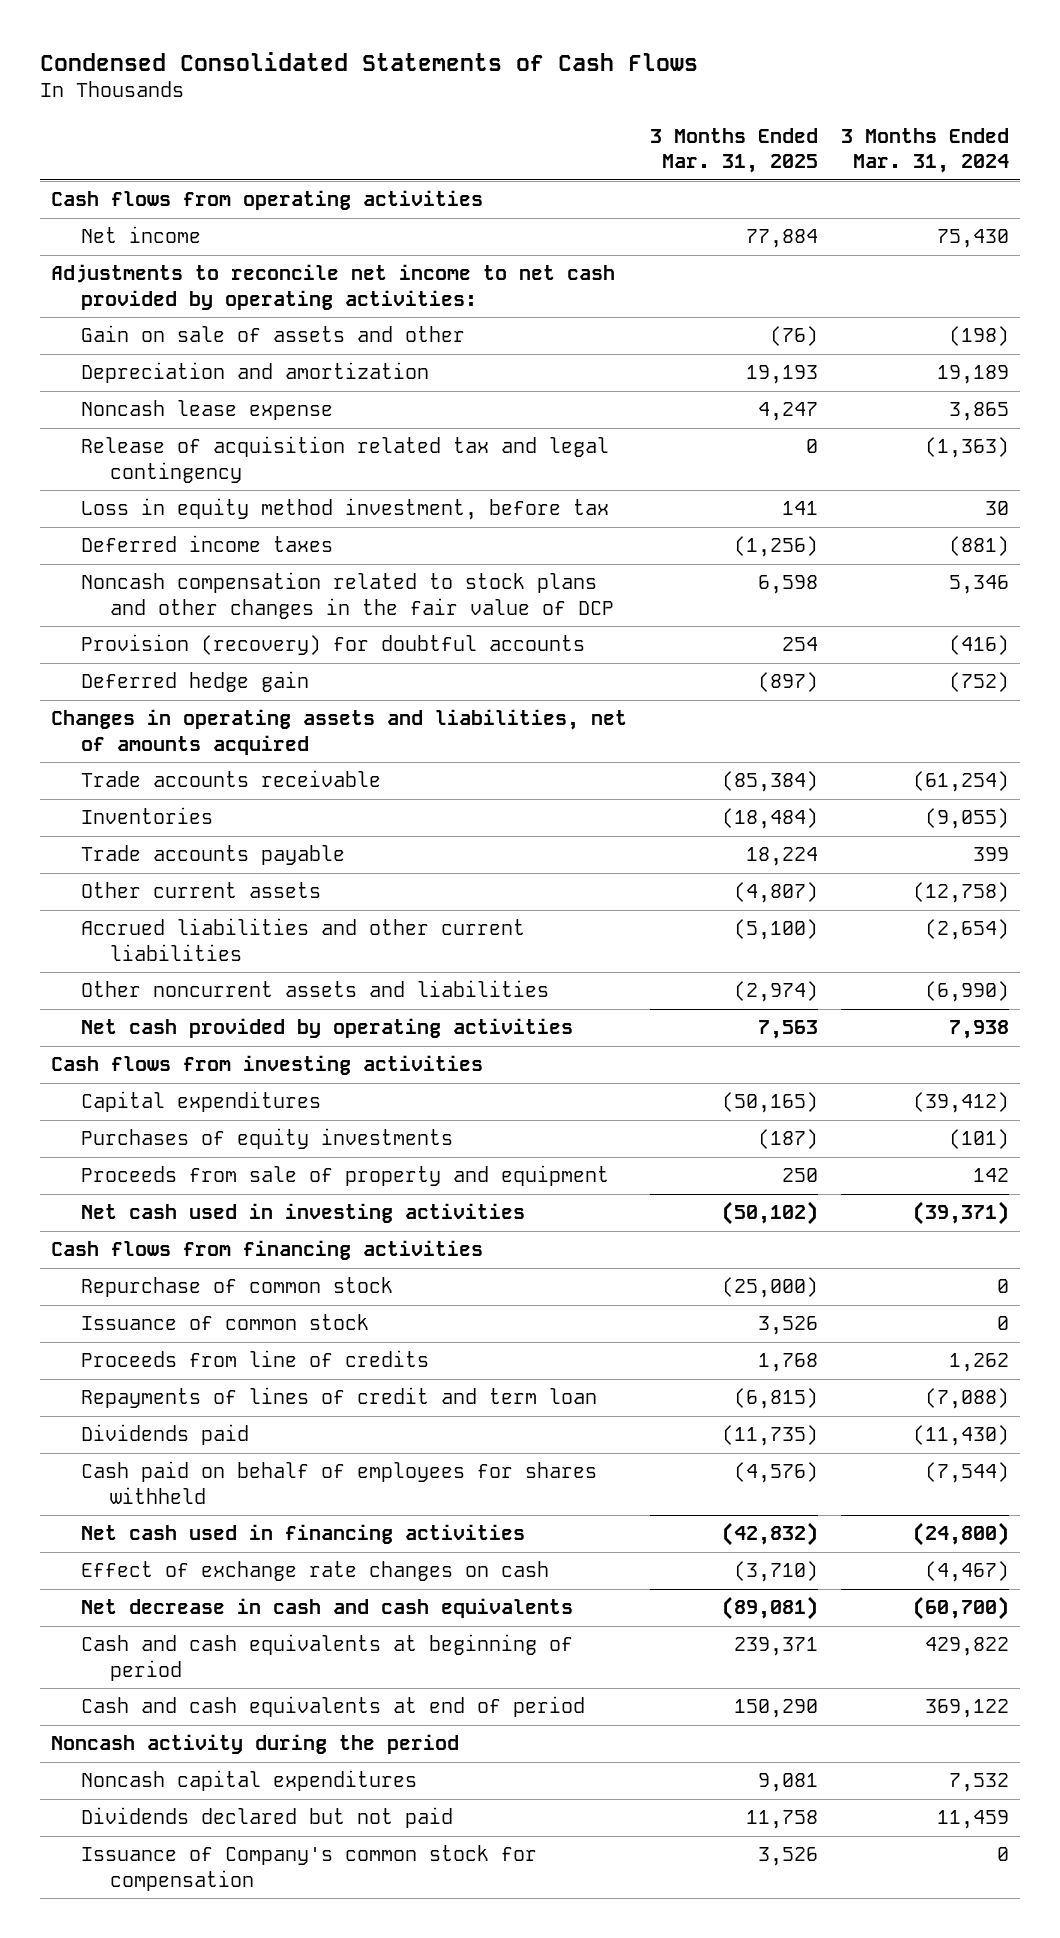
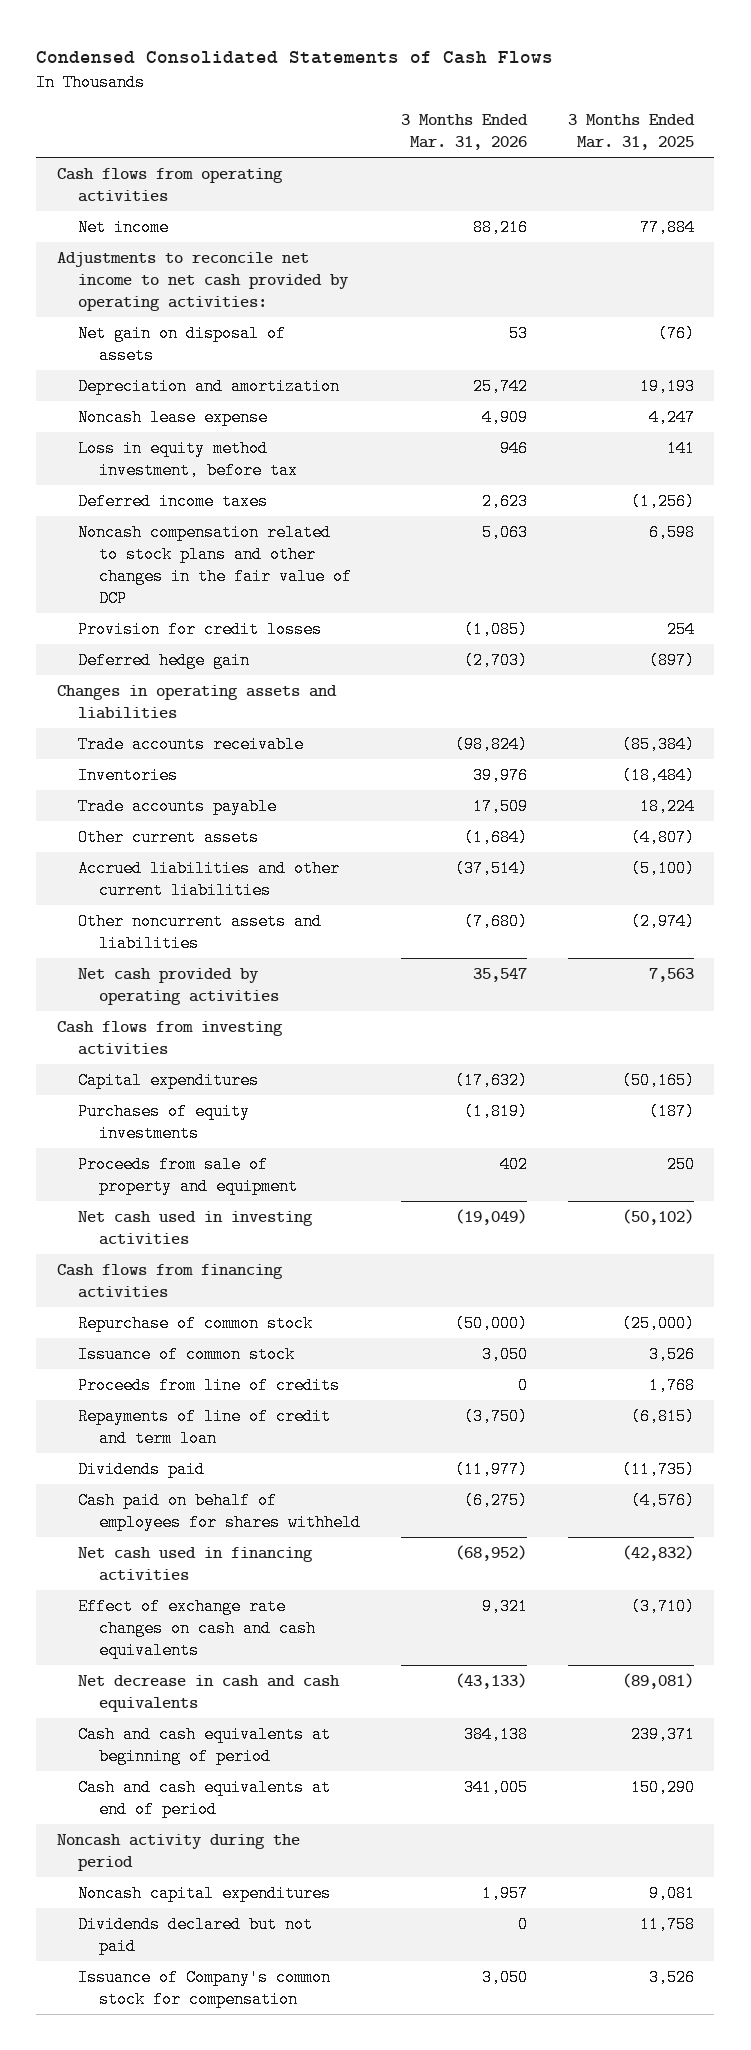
- | 3 Months Ended Mar. 31, 2025 | 3 Months Ended Mar. 31, 2024
+ | 3 Months Ended Mar. 31, 2026 | 3 Months Ended Mar. 31, 2025
- Gain on sale of assets and other | (76) | (198)
+ Net gain on disposal of assets | 53 | (76)
- Release of acquisition related tax and legal contingency | 0 | (1,363)
- Provision (recovery) for doubtful accounts | 254 | (416)
+ Provision for credit losses | (1,085) | 254
- Changes in operating assets and liabilities, net of amounts acquired
+ Changes in operating assets and liabilities
- Repayments of lines of credit and term loan | (6,815) | (7,088)
+ Repayments of line of credit and term loan | (3,750) | (6,815)
- Effect of exchange rate changes on cash | (3,710) | (4,467)
+ Effect of exchange rate changes on cash and cash equivalents | 9,321 | (3,710)

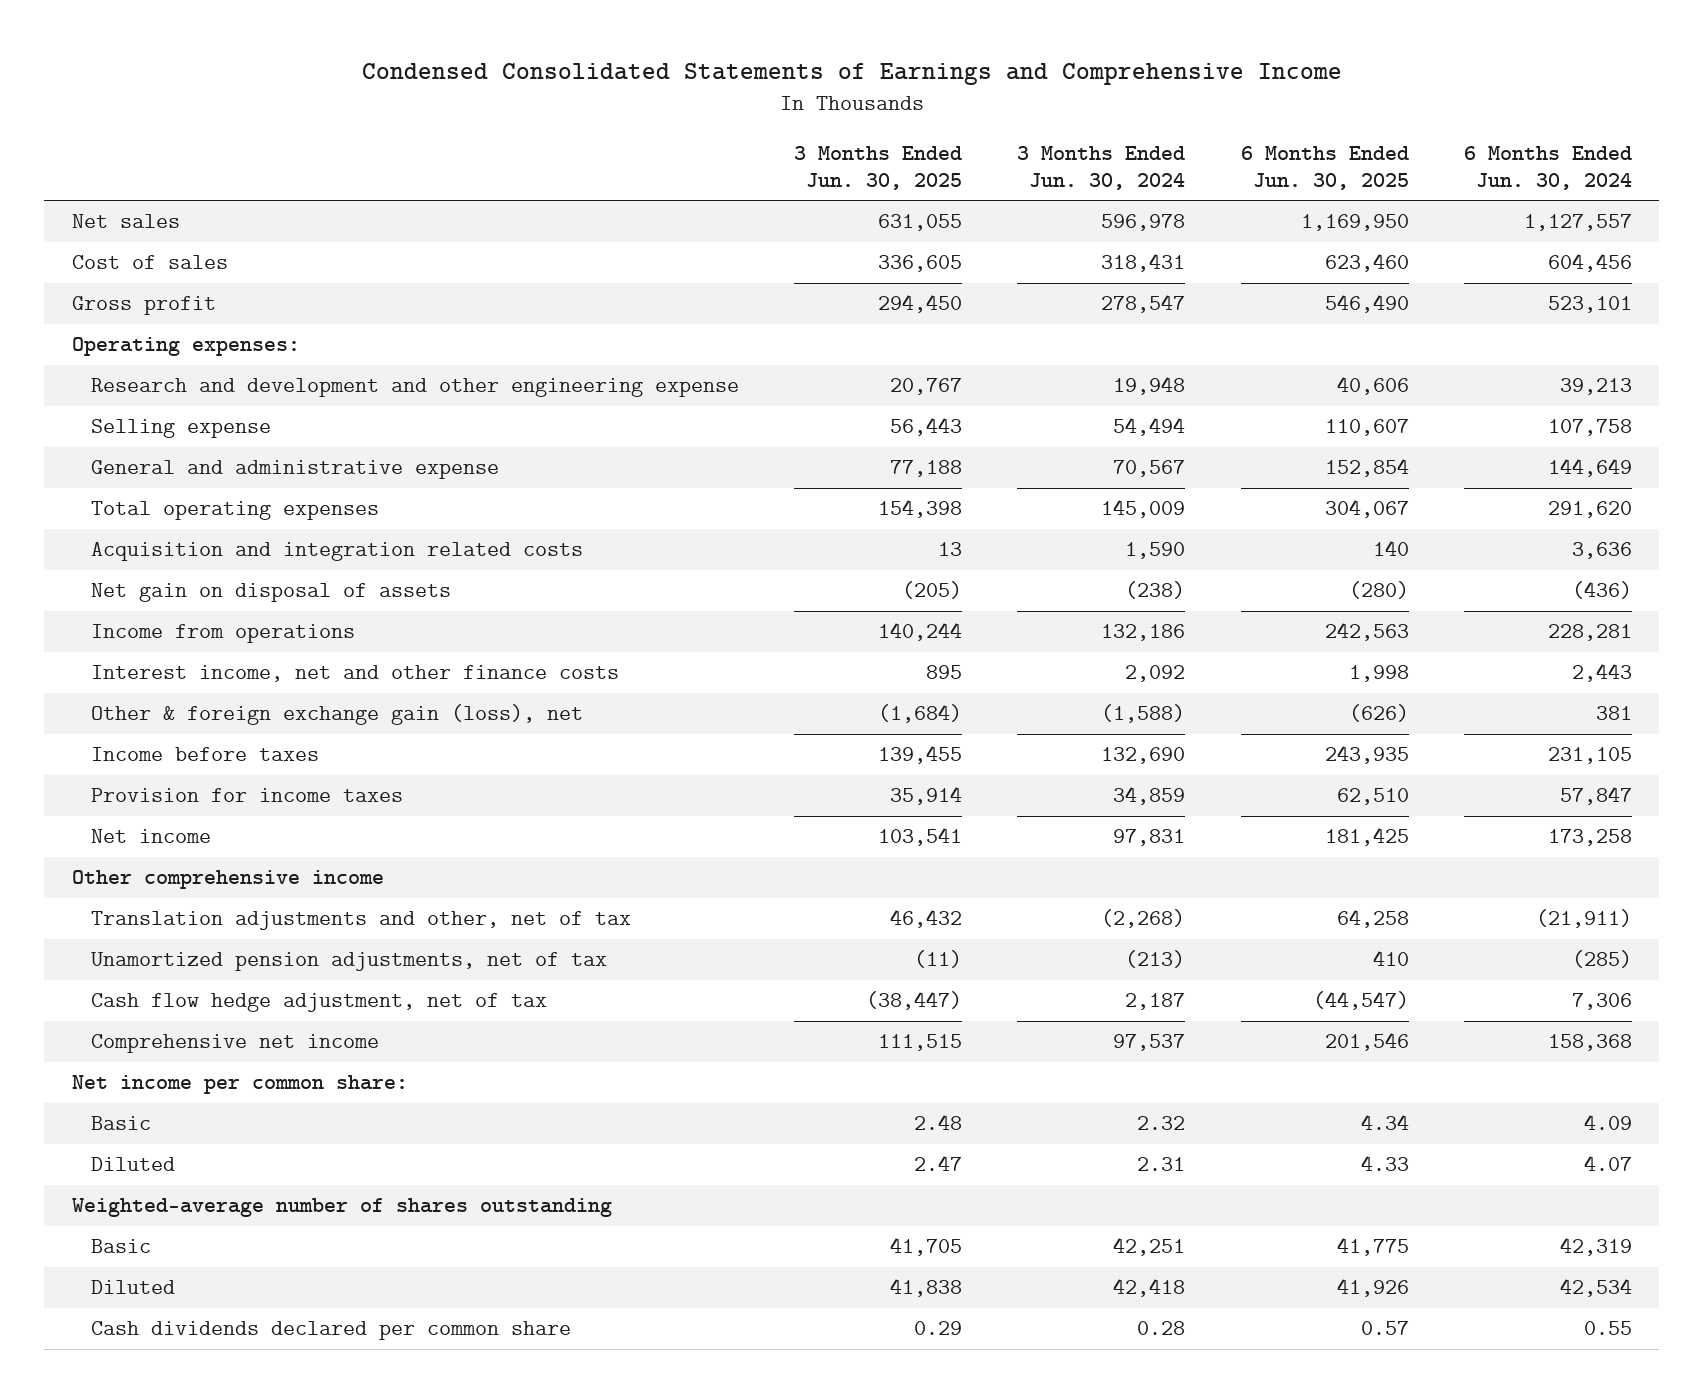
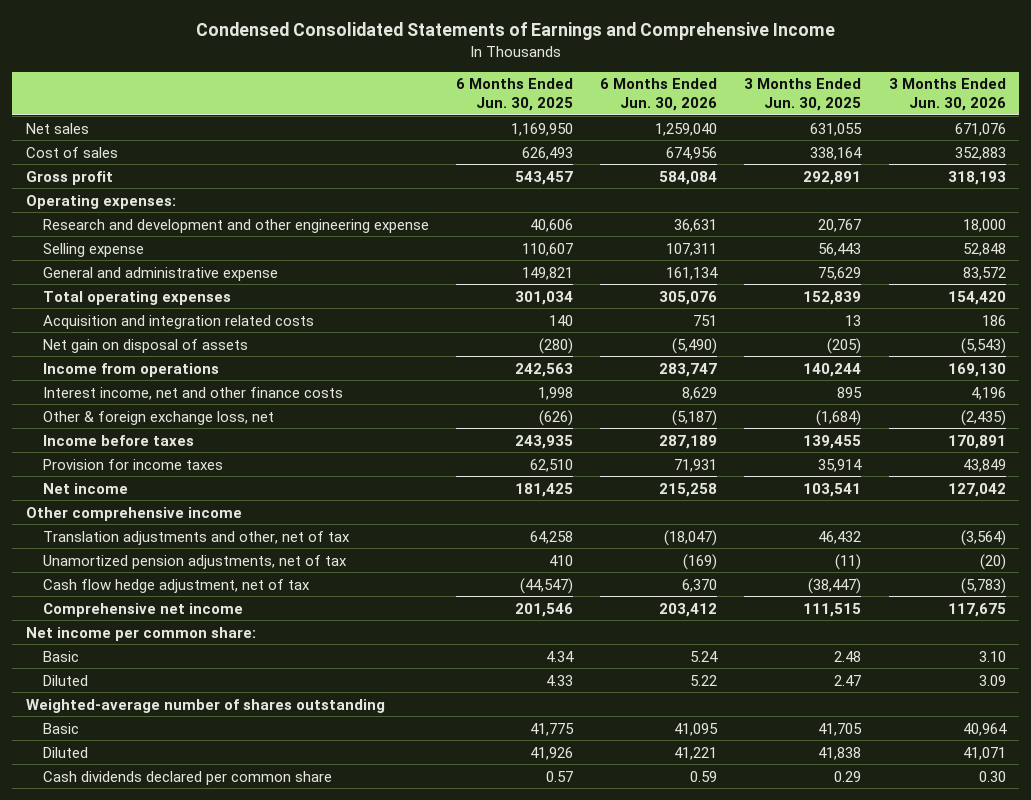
- | 3 Months Ended Jun. 30, 2025 | 3 Months Ended Jun. 30, 2024 | 6 Months Ended Jun. 30, 2025 | 6 Months Ended Jun. 30, 2024
+ | 6 Months Ended Jun. 30, 2025 | 6 Months Ended Jun. 30, 2026 | 3 Months Ended Jun. 30, 2025 | 3 Months Ended Jun. 30, 2026
- Cost of sales | 336,605 | 318,431 | 623,460 | 604,456
- Gross profit | 294,450 | 278,547 | 546,490 | 523,101
+ Cost of sales | 626,493 | 674,956 | 338,164 | 352,883
+ Gross profit | 543,457 | 584,084 | 292,891 | 318,193
- General and administrative expense | 77,188 | 70,567 | 152,854 | 144,649
- Total operating expenses | 154,398 | 145,009 | 304,067 | 291,620
+ General and administrative expense | 149,821 | 161,134 | 75,629 | 83,572
+ Total operating expenses | 301,034 | 305,076 | 152,839 | 154,420
- Other & foreign exchange gain (loss), net | (1,684) | (1,588) | (626) | 381
+ Other & foreign exchange loss, net | (626) | (5,187) | (1,684) | (2,435)

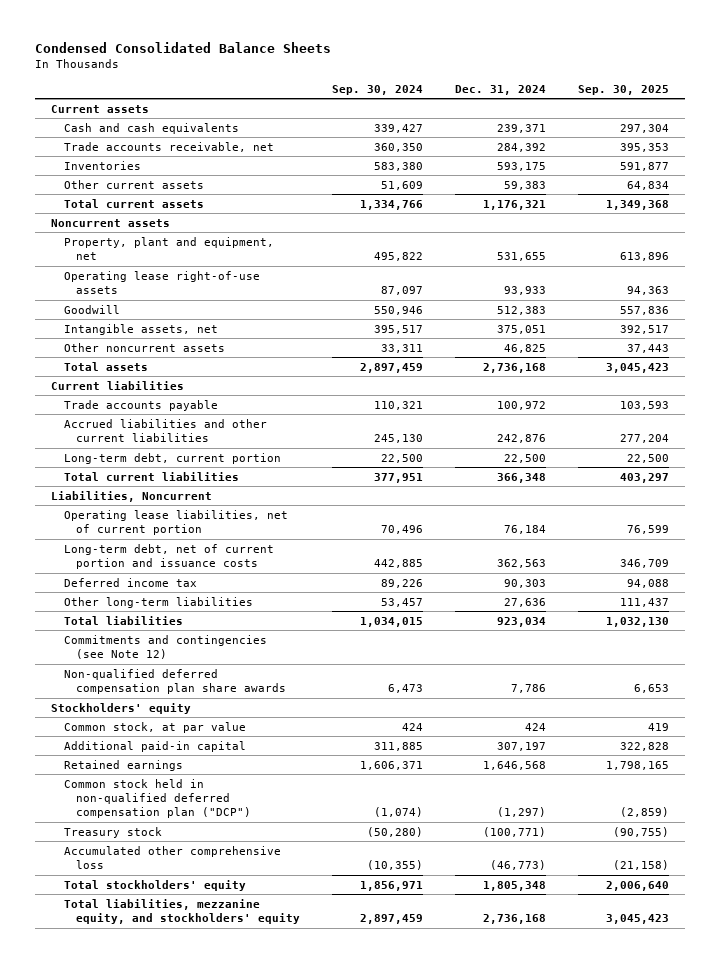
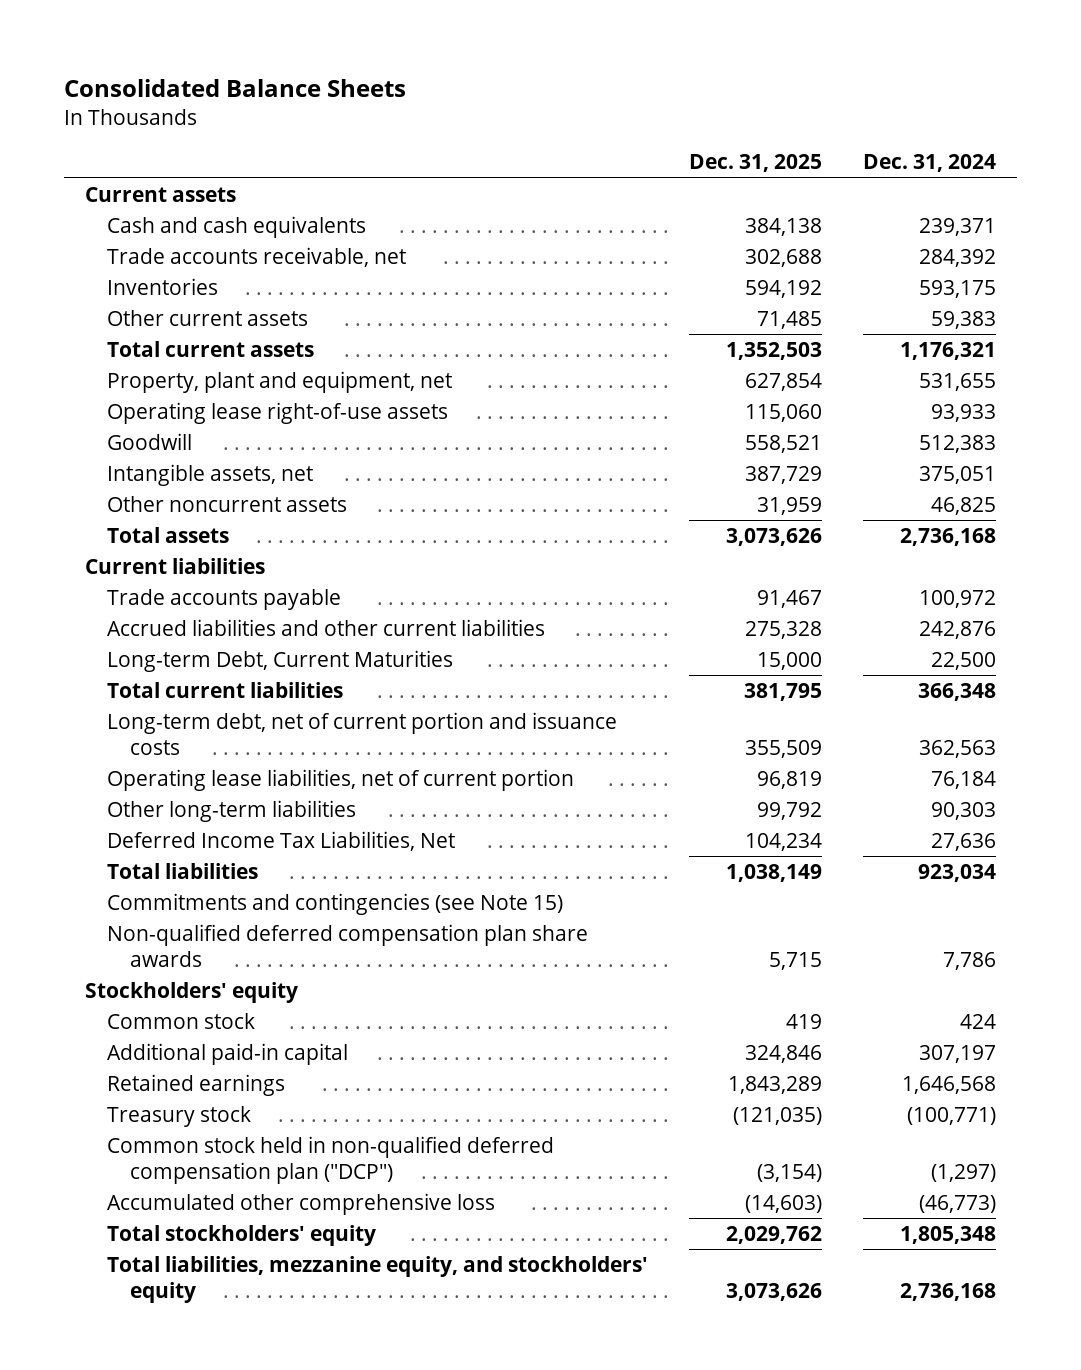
- Condensed Consolidated Balance Sheets
+ Consolidated Balance Sheets
- | Sep. 30, 2024 | Dec. 31, 2024 | Sep. 30, 2025
+ | Dec. 31, 2025 | Dec. 31, 2024
- Noncurrent assets
- Long-term debt, current portion | 22,500 | 22,500 | 22,500
+ Long-term Debt, Current Maturities | 15,000 | 22,500
- Liabilities, Noncurrent
- Deferred income tax | 89,226 | 90,303 | 94,088
- Other long-term liabilities | 53,457 | 27,636 | 111,437
moved down: Operating lease liabilities, net of current portion | 96,819 | 76,184
+ Other long-term liabilities | 99,792 | 90,303
+ Deferred Income Tax Liabilities, Net | 104,234 | 27,636
- Commitments and contingencies (see Note 12)
+ Commitments and contingencies (see Note 15)
- Common stock, at par value | 424 | 424 | 419
+ Common stock | 419 | 424
moved down: Common stock held in non-qualified deferred compensation plan ("DCP") | (3,154) | (1,297)

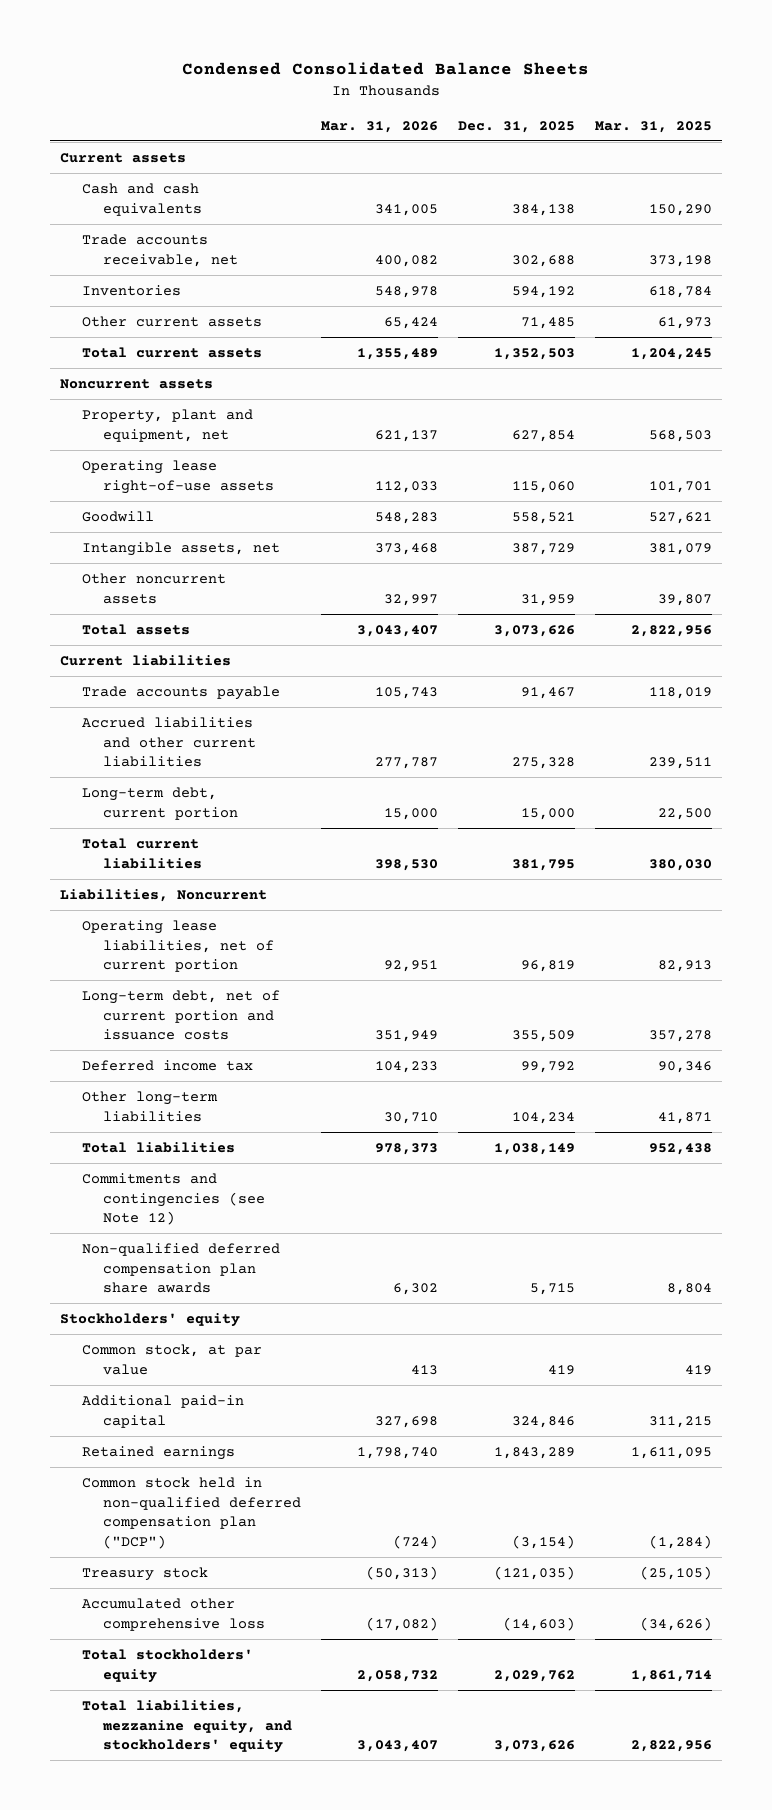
- Consolidated Balance Sheets
+ Condensed Consolidated Balance Sheets
- | Dec. 31, 2025 | Dec. 31, 2024
+ | Mar. 31, 2026 | Dec. 31, 2025 | Mar. 31, 2025
+ Noncurrent assets
- Long-term Debt, Current Maturities | 15,000 | 22,500
+ Long-term debt, current portion | 15,000 | 15,000 | 22,500
+ Liabilities, Noncurrent
- Other long-term liabilities | 99,792 | 90,303
- Deferred Income Tax Liabilities, Net | 104,234 | 27,636
moved down: Long-term debt, net of current portion and issuance costs | 351,949 | 355,509 | 357,278
+ Deferred income tax | 104,233 | 99,792 | 90,346
+ Other long-term liabilities | 30,710 | 104,234 | 41,871
- Commitments and contingencies (see Note 15)
+ Commitments and contingencies (see Note 12)
- Common stock | 419 | 424
+ Common stock, at par value | 413 | 419 | 419
moved down: Treasury stock | (50,313) | (121,035) | (25,105)

